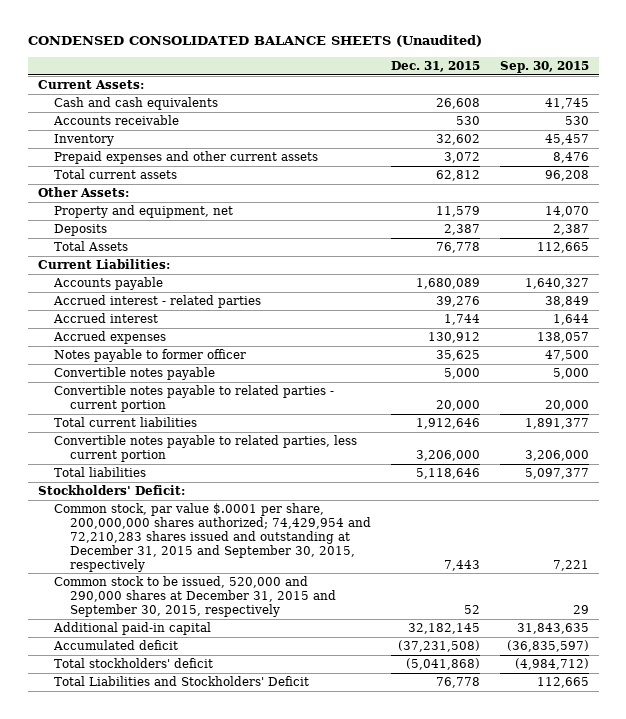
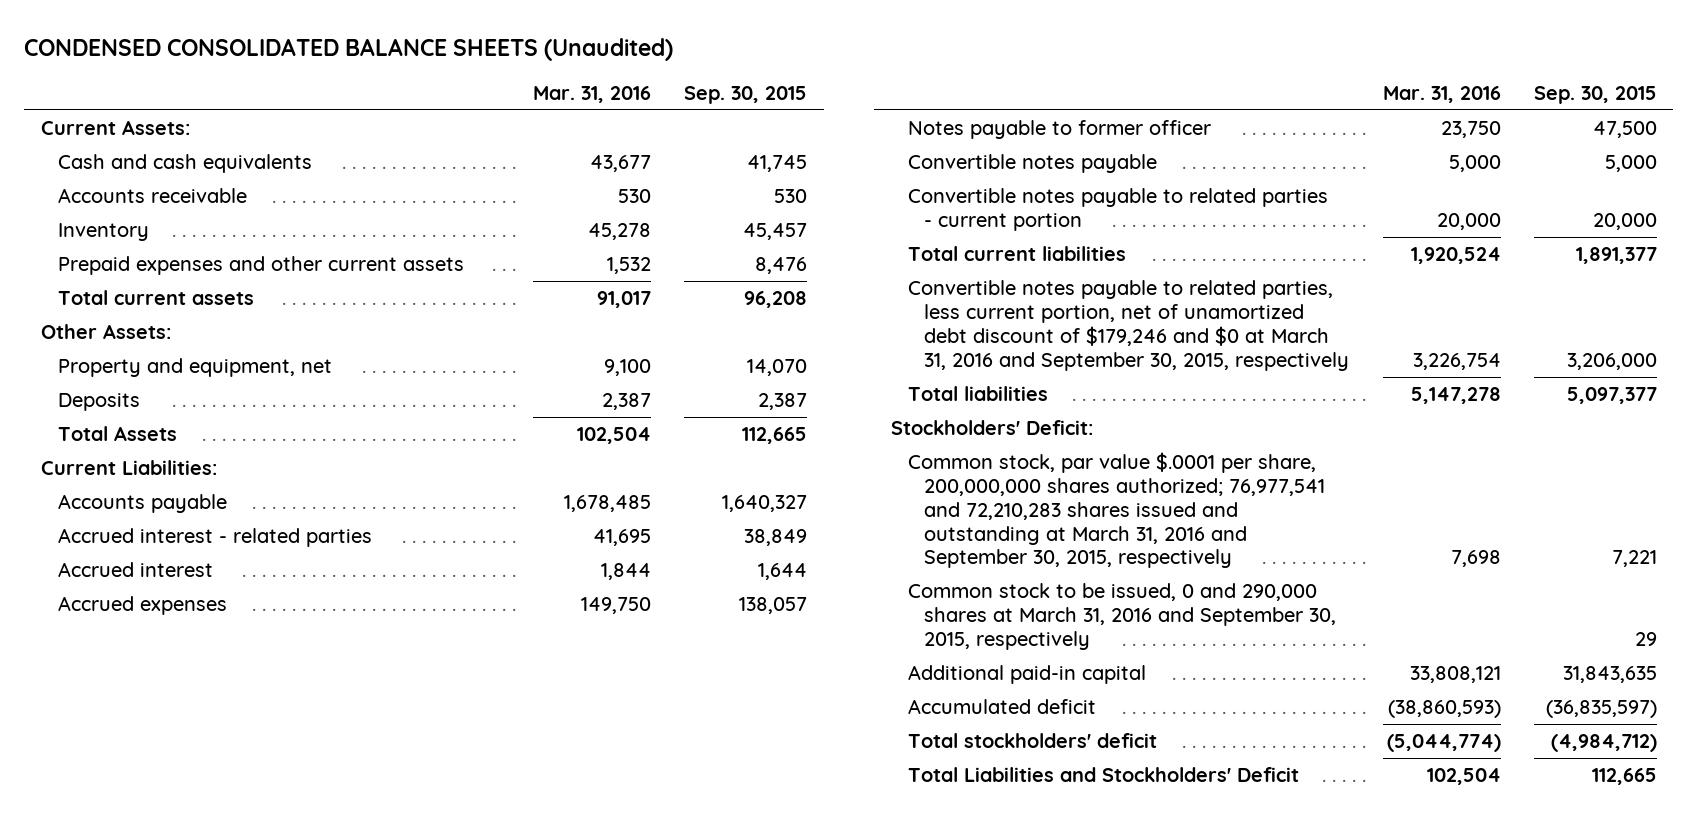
- | Dec. 31, 2015 | Sep. 30, 2015
+ | Mar. 31, 2016 | Sep. 30, 2015
- Convertible notes payable to related parties, less current portion | 3,206,000 | 3,206,000
+ Convertible notes payable to related parties, less current portion, net of unamortized debt discount of $179,246 and $0 at March 31, 2016 and September 30, 2015, respectively | 3,226,754 | 3,206,000
- Common stock, par value $.0001 per share, 200,000,000 shares authorized; 74,429,954 and 72,210,283 shares issued and outstanding at December 31, 2015 and September 30, 2015, respectively | 7,443 | 7,221
- Common stock to be issued, 520,000 and 290,000 shares at December 31, 2015 and September 30, 2015, respectively | 52 | 29
+ Common stock, par value $.0001 per share, 200,000,000 shares authorized; 76,977,541 and 72,210,283 shares issued and outstanding at March 31, 2016 and September 30, 2015, respectively | 7,698 | 7,221
+ Common stock to be issued, 0 and 290,000 shares at March 31, 2016 and September 30, 2015, respectively | | 29

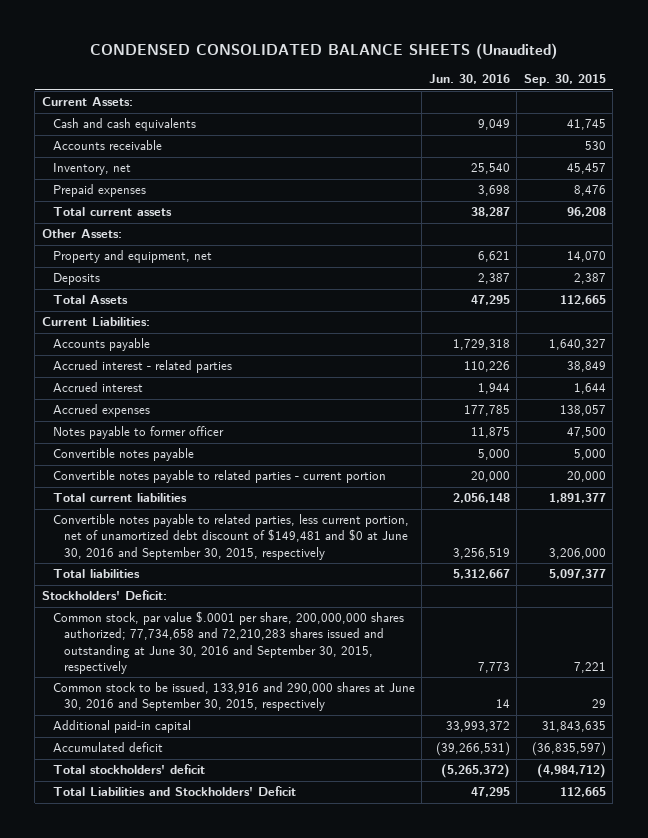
- | Mar. 31, 2016 | Sep. 30, 2015
+ | Jun. 30, 2016 | Sep. 30, 2015
- Inventory | 45,278 | 45,457
- Prepaid expenses and other current assets | 1,532 | 8,476
+ Inventory, net | 25,540 | 45,457
+ Prepaid expenses | 3,698 | 8,476
- Convertible notes payable to related parties, less current portion, net of unamortized debt discount of $179,246 and $0 at March 31, 2016 and September 30, 2015, respectively | 3,226,754 | 3,206,000
+ Convertible notes payable to related parties, less current portion, net of unamortized debt discount of $149,481 and $0 at June 30, 2016 and September 30, 2015, respectively | 3,256,519 | 3,206,000
- Common stock, par value $.0001 per share, 200,000,000 shares authorized; 76,977,541 and 72,210,283 shares issued and outstanding at March 31, 2016 and September 30, 2015, respectively | 7,698 | 7,221
- Common stock to be issued, 0 and 290,000 shares at March 31, 2016 and September 30, 2015, respectively | | 29
+ Common stock, par value $.0001 per share, 200,000,000 shares authorized; 77,734,658 and 72,210,283 shares issued and outstanding at June 30, 2016 and September 30, 2015, respectively | 7,773 | 7,221
+ Common stock to be issued, 133,916 and 290,000 shares at June 30, 2016 and September 30, 2015, respectively | 14 | 29

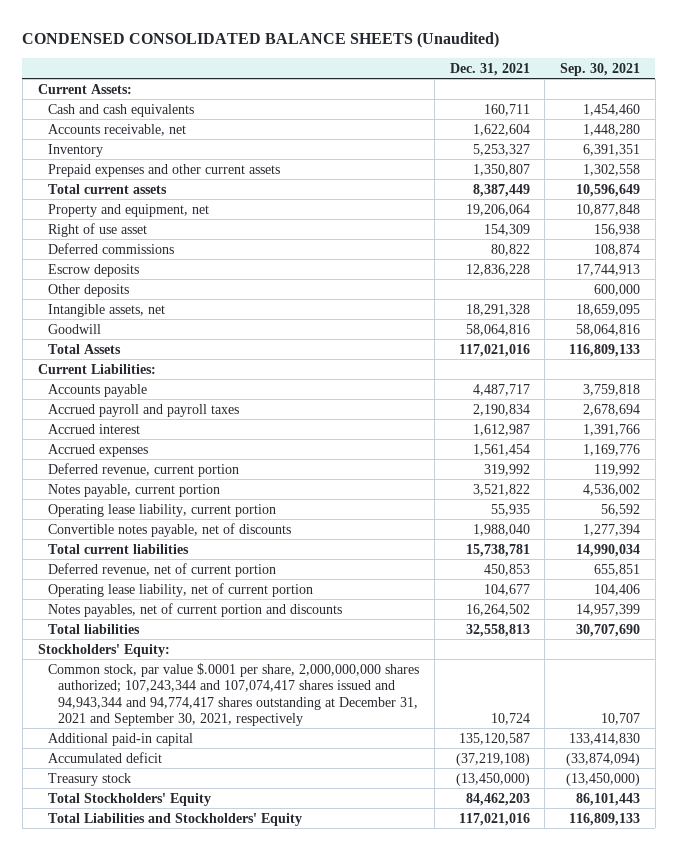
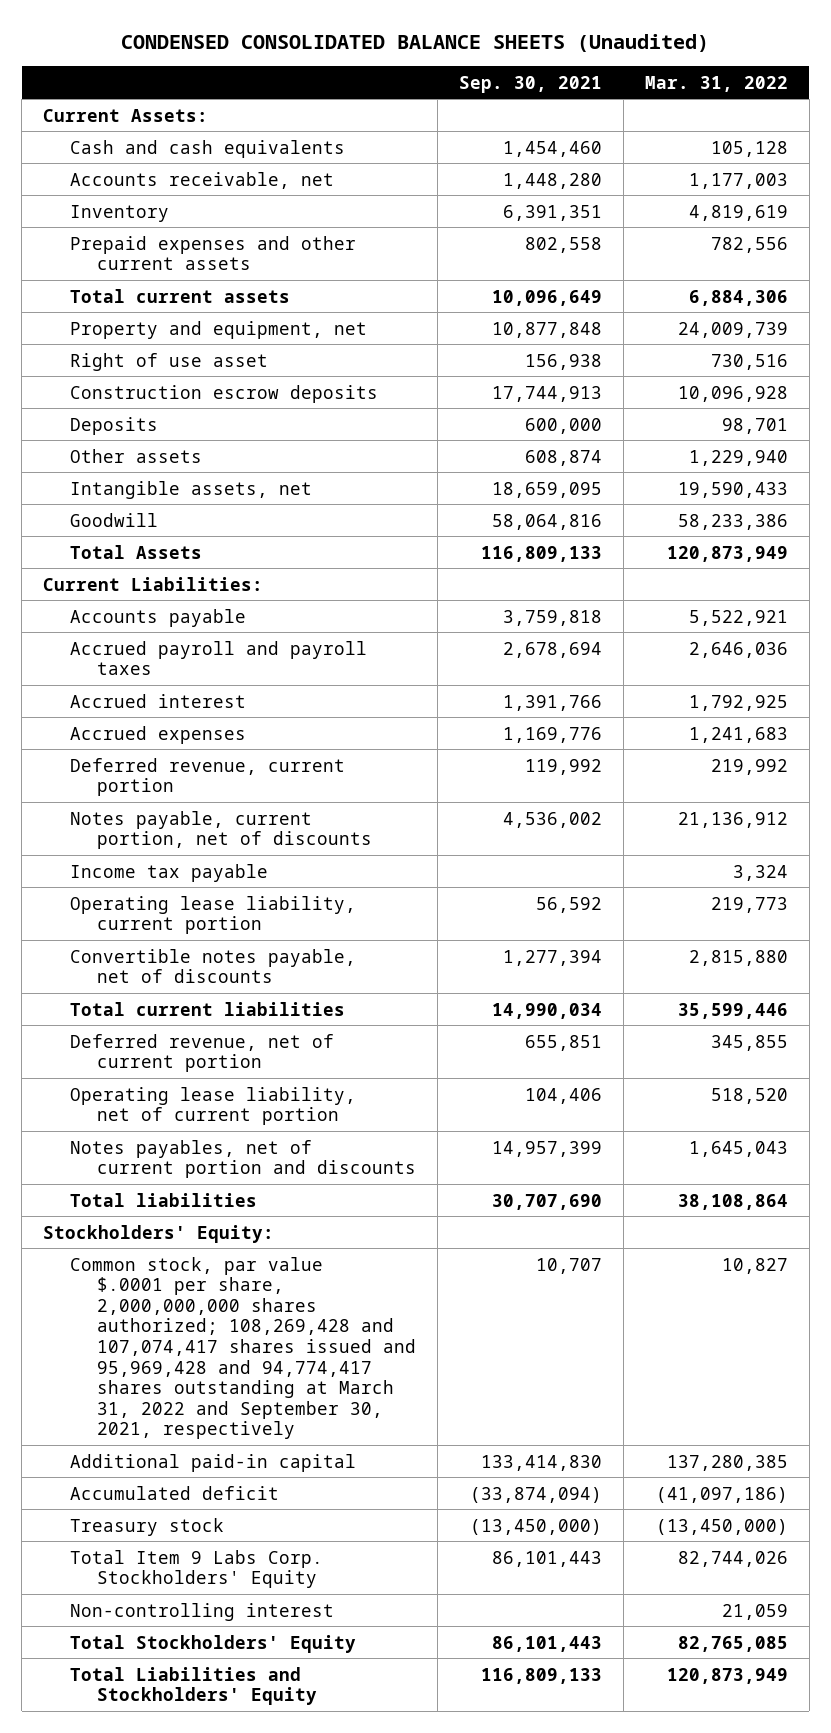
- | Dec. 31, 2021 | Sep. 30, 2021
+ | Sep. 30, 2021 | Mar. 31, 2022
- Prepaid expenses and other current assets | 1,350,807 | 1,302,558
- Total current assets | 8,387,449 | 10,596,649
+ Prepaid expenses and other current assets | 802,558 | 782,556
+ Total current assets | 10,096,649 | 6,884,306
- Deferred commissions | 80,822 | 108,874
- Escrow deposits | 12,836,228 | 17,744,913
- Other deposits | | 600,000
+ Construction escrow deposits | 17,744,913 | 10,096,928
+ Deposits | 600,000 | 98,701
+ Other assets | 608,874 | 1,229,940
- Notes payable, current portion | 3,521,822 | 4,536,002
+ Notes payable, current portion, net of discounts | 4,536,002 | 21,136,912
+ Income tax payable | | 3,324
- Common stock, par value $.0001 per share, 2,000,000,000 shares authorized; 107,243,344 and 107,074,417 shares issued and 94,943,344 and 94,774,417 shares outstanding at December 31, 2021 and September 30, 2021, respectively | 10,724 | 10,707
+ Common stock, par value $.0001 per share, 2,000,000,000 shares authorized; 108,269,428 and 107,074,417 shares issued and 95,969,428 and 94,774,417 shares outstanding at March 31, 2022 and September 30, 2021, respectively | 10,707 | 10,827
+ Total Item 9 Labs Corp. Stockholders' Equity | 86,101,443 | 82,744,026
+ Non-controlling interest | | 21,059

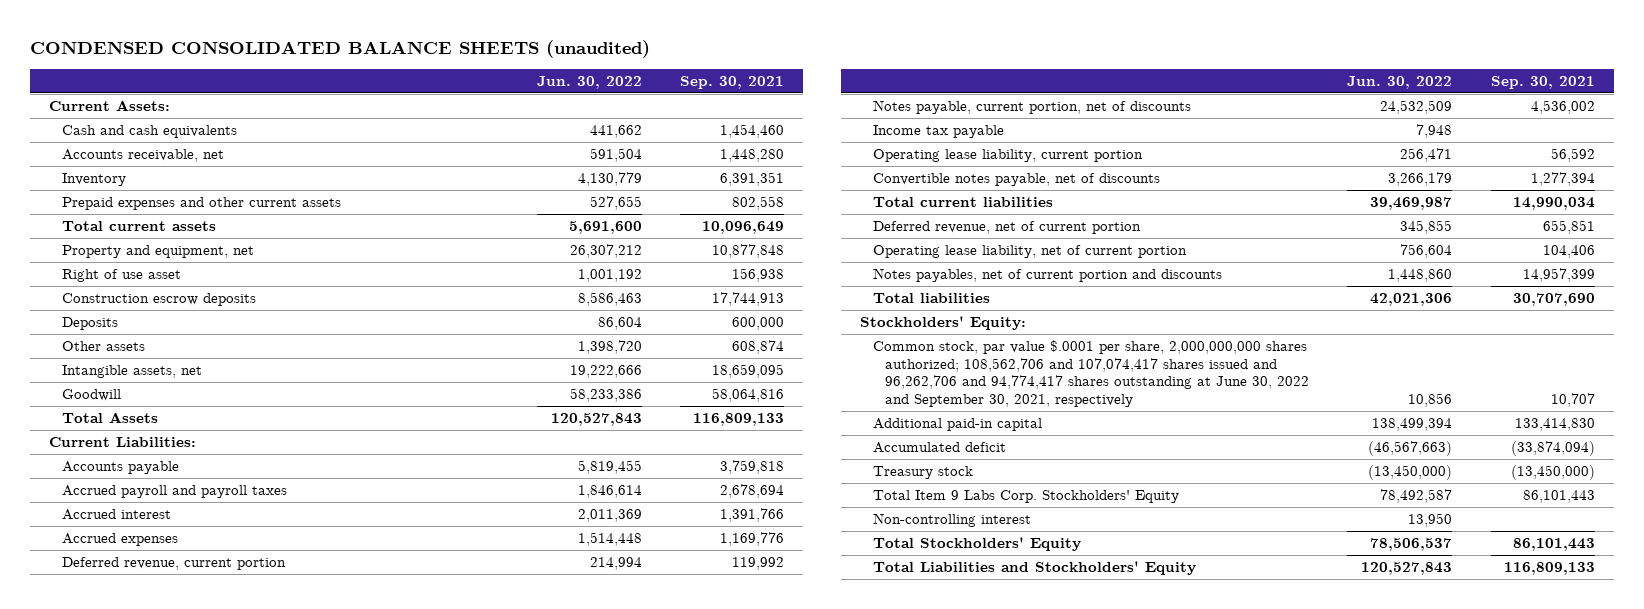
- CONDENSED CONSOLIDATED BALANCE SHEETS (Unaudited)
+ CONDENSED CONSOLIDATED BALANCE SHEETS (unaudited)
- | Sep. 30, 2021 | Mar. 31, 2022
+ | Jun. 30, 2022 | Sep. 30, 2021
- Common stock, par value $.0001 per share, 2,000,000,000 shares authorized; 108,269,428 and 107,074,417 shares issued and 95,969,428 and 94,774,417 shares outstanding at March 31, 2022 and September 30, 2021, respectively | 10,707 | 10,827
+ Common stock, par value $.0001 per share, 2,000,000,000 shares authorized; 108,562,706 and 107,074,417 shares issued and 96,262,706 and 94,774,417 shares outstanding at June 30, 2022 and September 30, 2021, respectively | 10,856 | 10,707

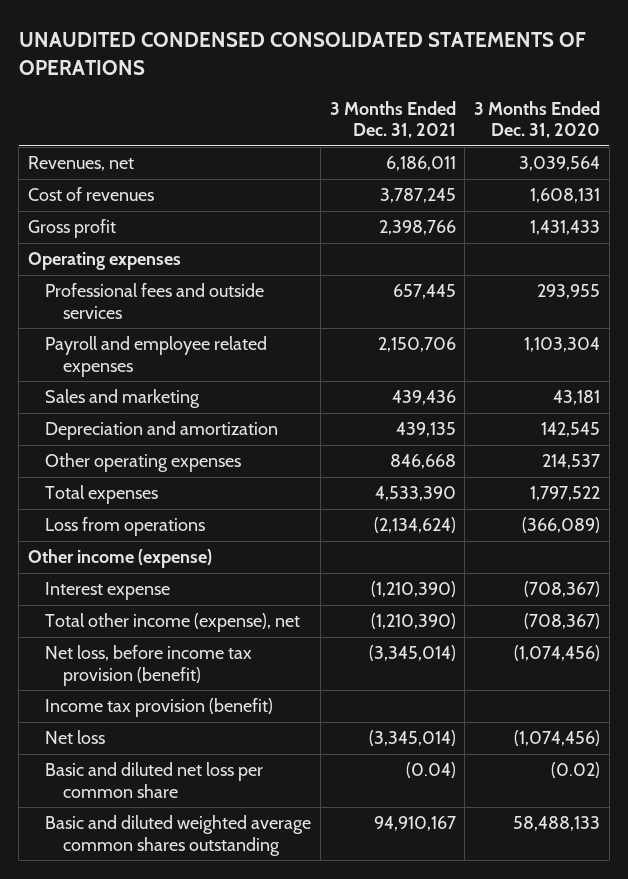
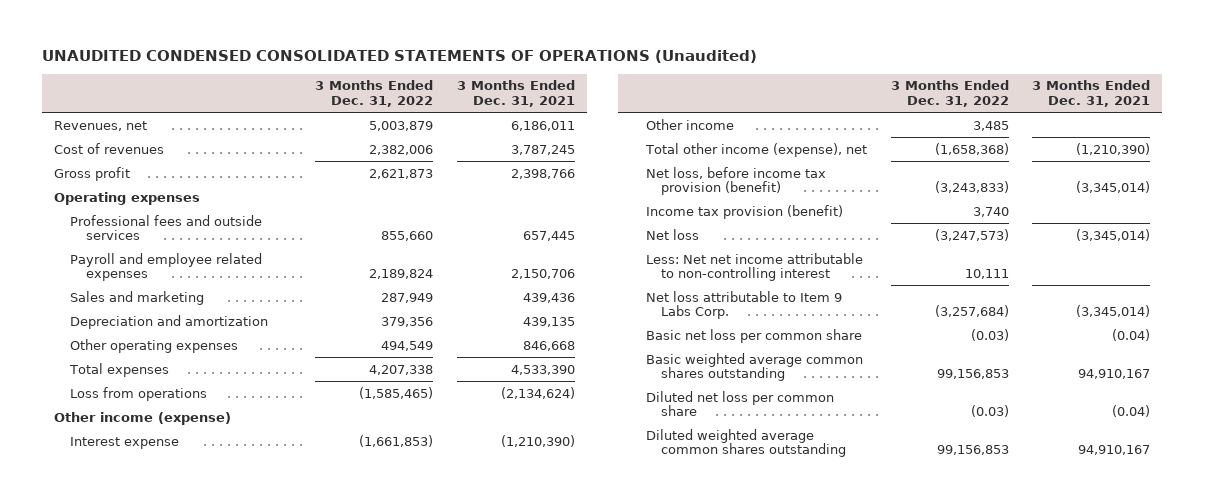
- UNAUDITED CONDENSED CONSOLIDATED STATEMENTS OF OPERATIONS
+ UNAUDITED CONDENSED CONSOLIDATED STATEMENTS OF OPERATIONS (Unaudited)
- | 3 Months Ended Dec. 31, 2021 | 3 Months Ended Dec. 31, 2020
+ | 3 Months Ended Dec. 31, 2022 | 3 Months Ended Dec. 31, 2021
+ Other income | 3,485 |
- Basic and diluted net loss per common share | (0.04) | (0.02)
- Basic and diluted weighted average common shares outstanding | 94,910,167 | 58,488,133
+ Less: Net net income attributable to non-controlling interest | 10,111 |
+ Net loss attributable to Item 9 Labs Corp. | (3,257,684) | (3,345,014)
+ Basic net loss per common share | (0.03) | (0.04)
+ Basic weighted average common shares outstanding | 99,156,853 | 94,910,167
+ Diluted net loss per common share | (0.03) | (0.04)
+ Diluted weighted average common shares outstanding | 99,156,853 | 94,910,167

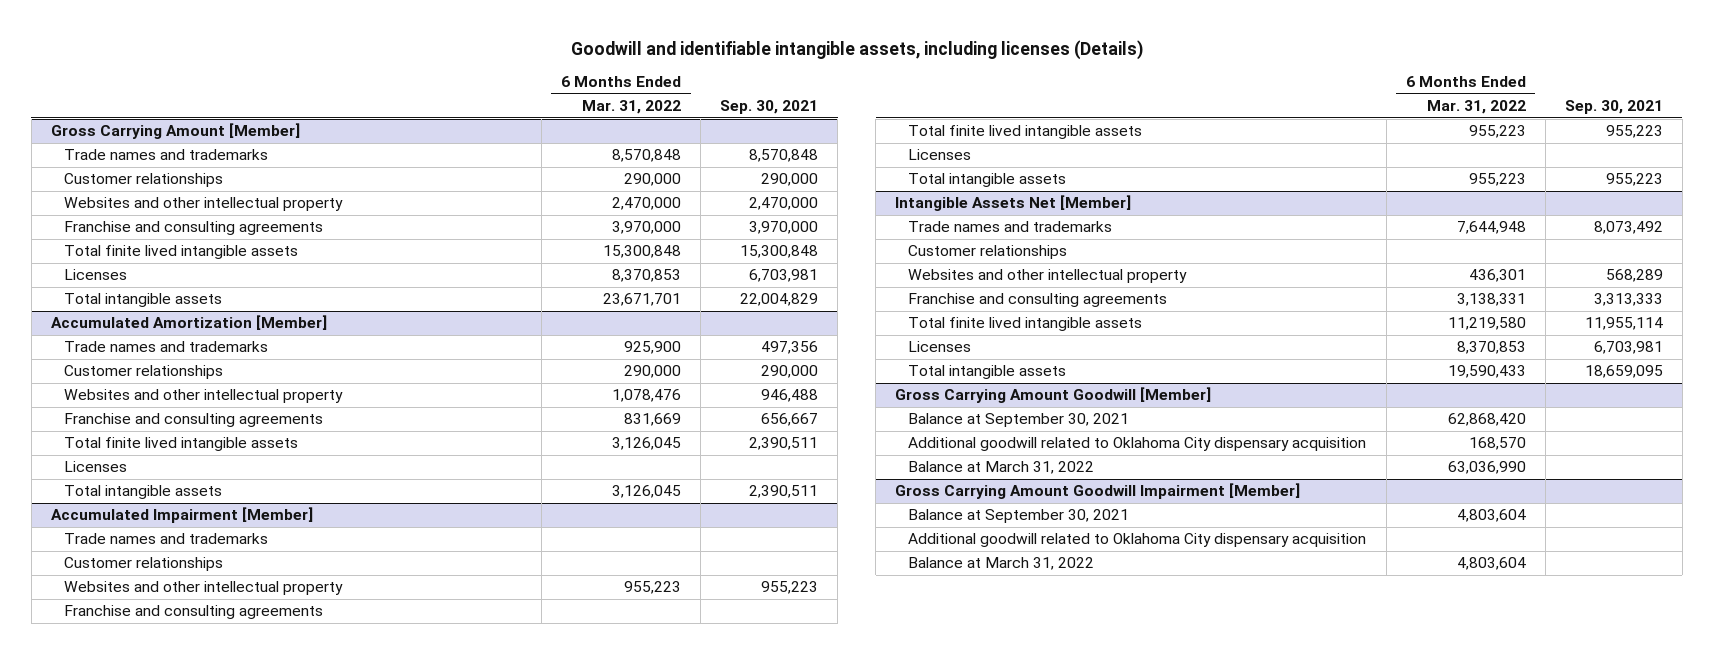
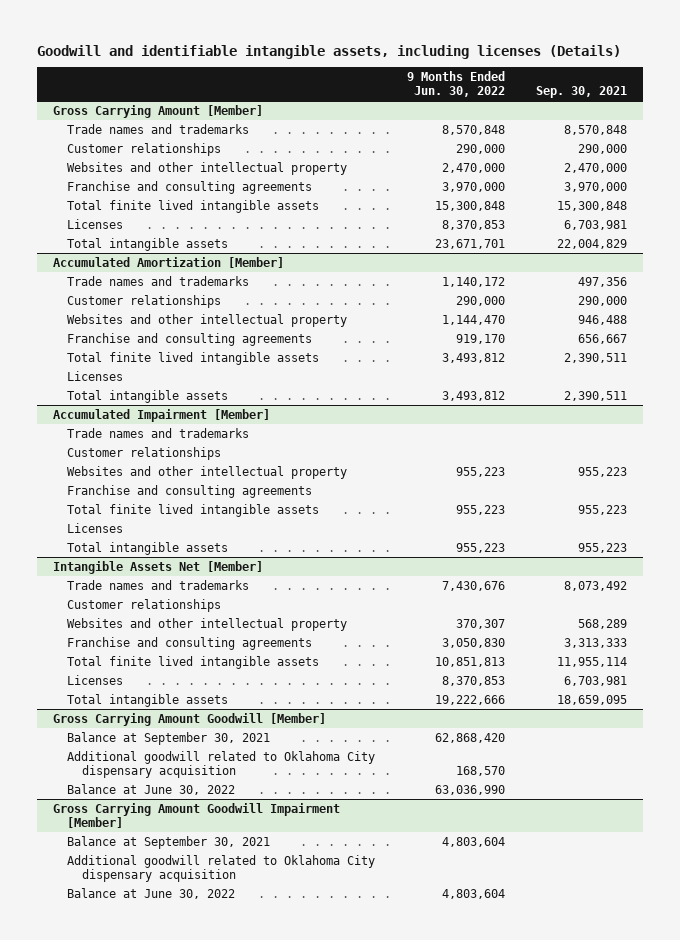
- | 6 Months Ended Mar. 31, 2022 | Sep. 30, 2021
+ | 9 Months Ended Jun. 30, 2022 | Sep. 30, 2021
@ Gross Carrying Amount Goodwill [Member]
- Balance at March 31, 2022 | 63,036,990 |
+ Balance at June 30, 2022 | 63,036,990 |
@ Gross Carrying Amount Goodwill Impairment [Member]
- Balance at March 31, 2022 | 4,803,604 |
+ Balance at June 30, 2022 | 4,803,604 |

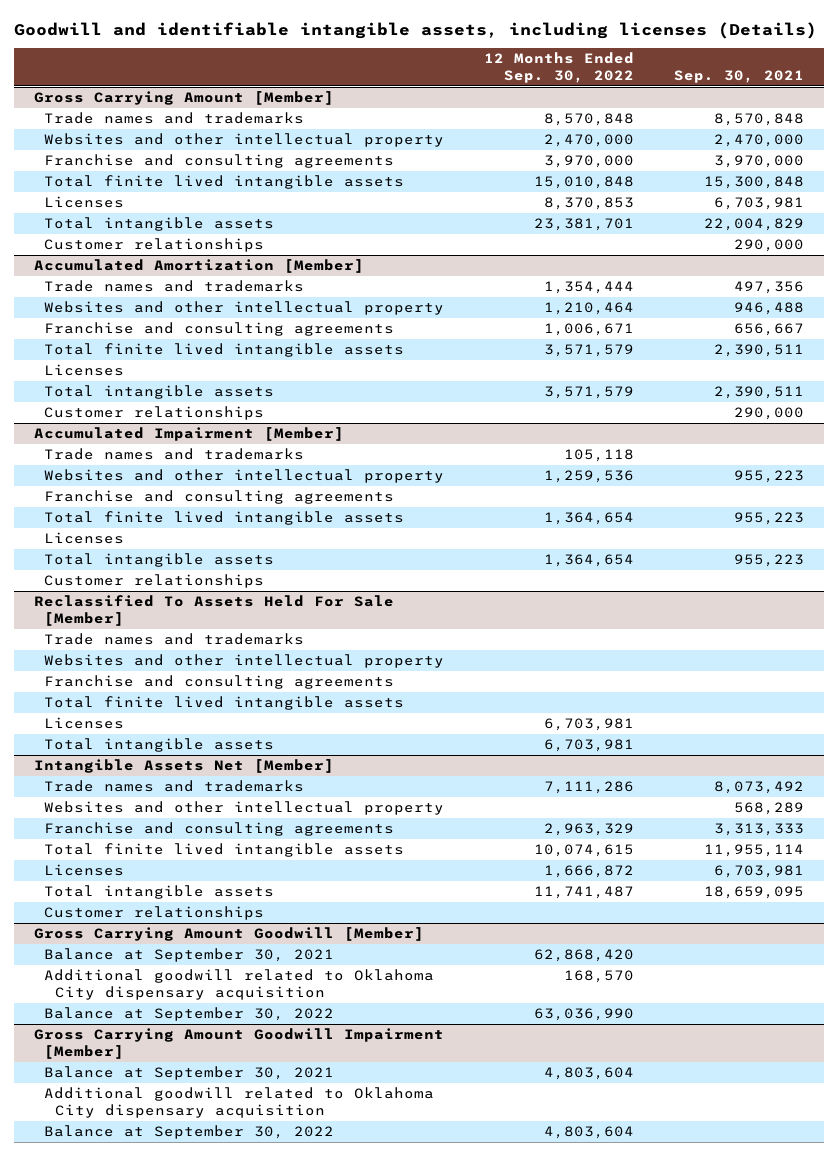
- | 9 Months Ended Jun. 30, 2022 | Sep. 30, 2021
+ | 12 Months Ended Sep. 30, 2022 | Sep. 30, 2021
@ Gross Carrying Amount [Member]
moved down: Customer relationships | | 290,000
@ Accumulated Amortization [Member]
moved down: Customer relationships | | 290,000
@ Accumulated Impairment [Member]
moved down: Customer relationships
+ Reclassified To Assets Held For Sale [Member]
+ Trade names and trademarks
+ Websites and other intellectual property
+ Franchise and consulting agreements
+ Total finite lived intangible assets
+ Licenses | 6,703,981 |
+ Total intangible assets | 6,703,981 |
@ Intangible Assets Net [Member]
moved down: Customer relationships
@ Gross Carrying Amount Goodwill [Member]
- Balance at June 30, 2022 | 63,036,990 |
+ Balance at September 30, 2022 | 63,036,990 |
@ Gross Carrying Amount Goodwill Impairment [Member]
- Balance at June 30, 2022 | 4,803,604 |
+ Balance at September 30, 2022 | 4,803,604 |

